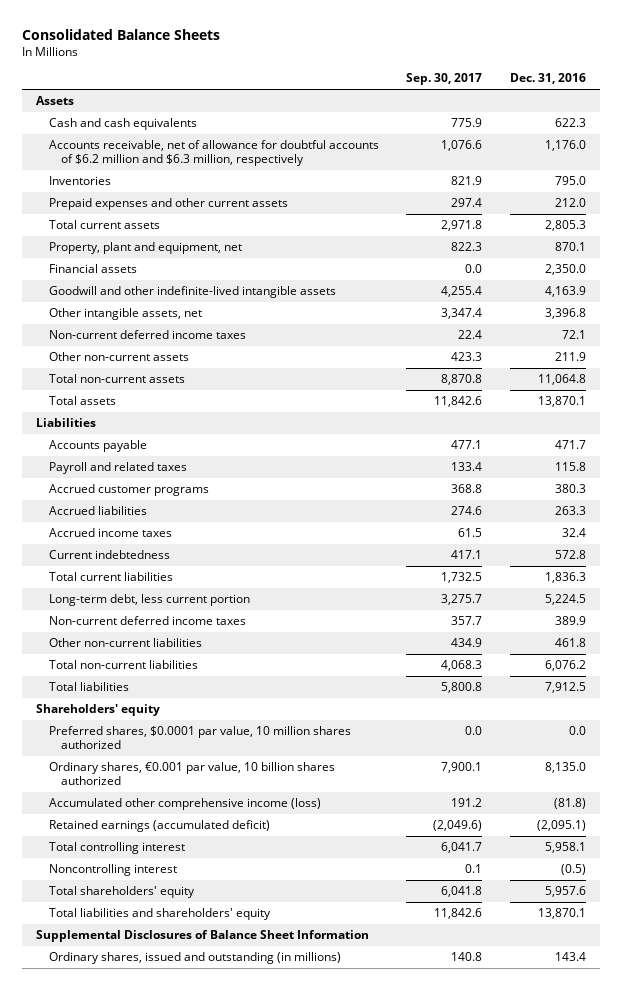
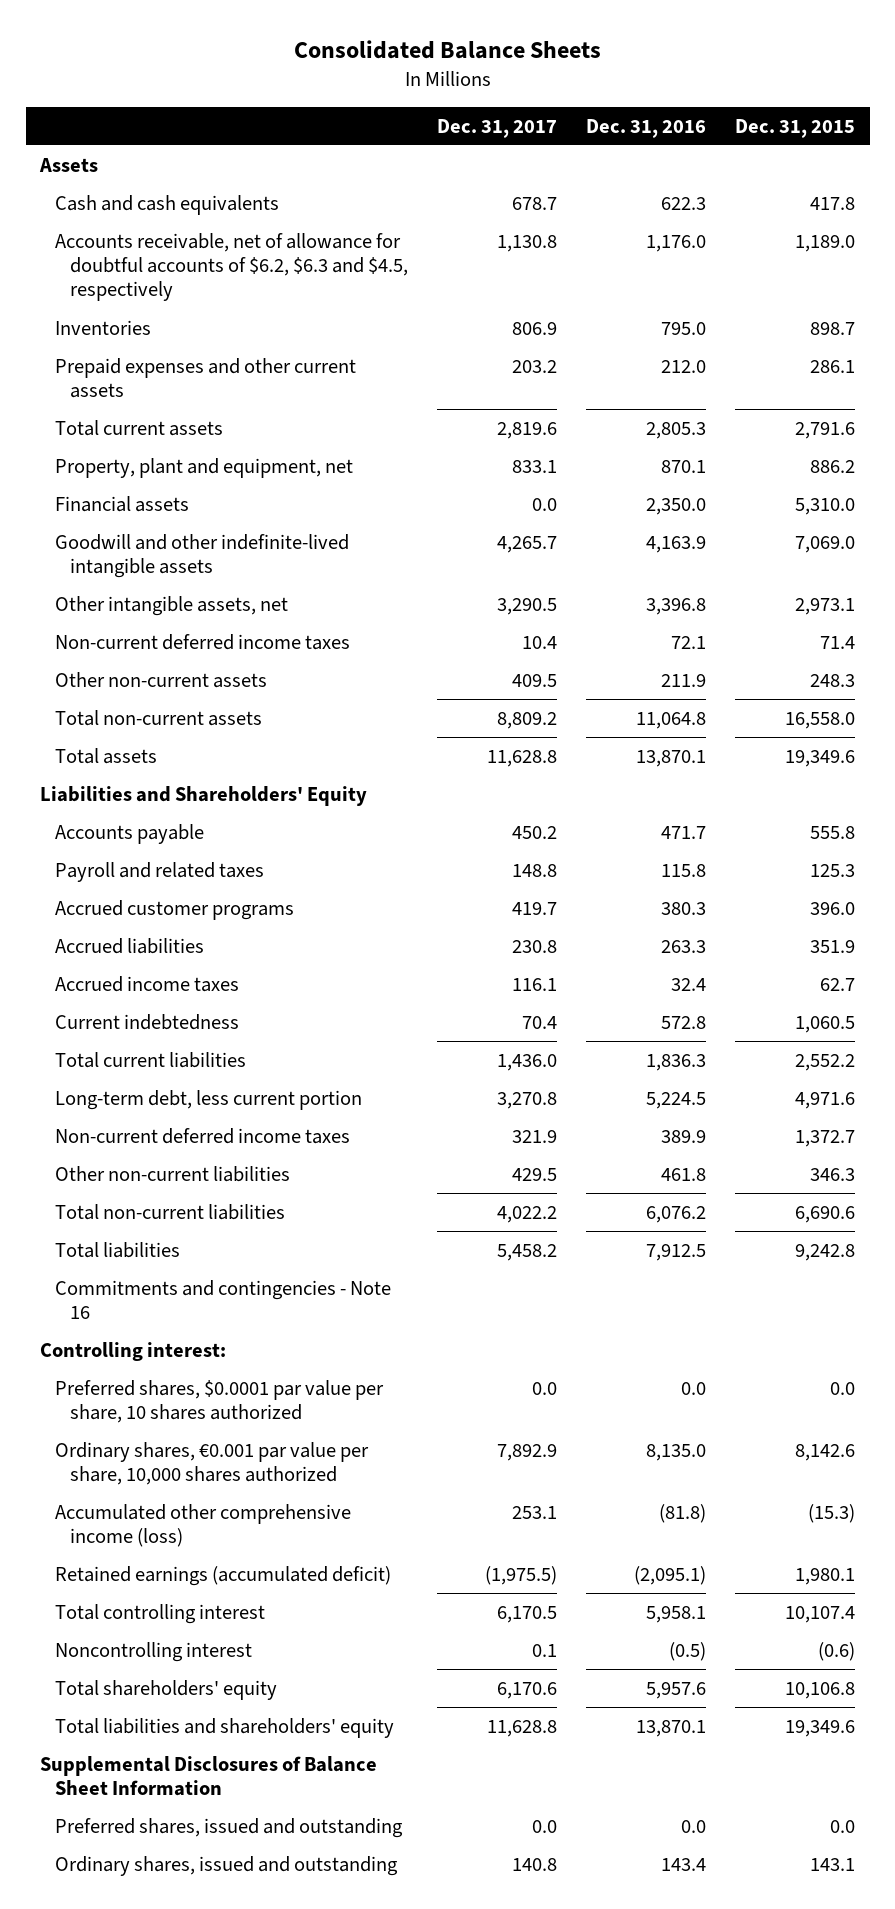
- | Sep. 30, 2017 | Dec. 31, 2016
+ | Dec. 31, 2017 | Dec. 31, 2016 | Dec. 31, 2015
- Accounts receivable, net of allowance for doubtful accounts of $6.2 million and $6.3 million, respectively | 1,076.6 | 1,176.0
+ Accounts receivable, net of allowance for doubtful accounts of $6.2, $6.3 and $4.5, respectively | 1,130.8 | 1,176.0 | 1,189.0
- Liabilities
+ Liabilities and Shareholders' Equity
- Shareholders' equity
- Preferred shares, $0.0001 par value, 10 million shares authorized | 0.0 | 0.0
- Ordinary shares, €0.001 par value, 10 billion shares authorized | 7,900.1 | 8,135.0
+ Commitments and contingencies - Note 16
+ Controlling interest:
+ Preferred shares, $0.0001 par value per share, 10 shares authorized | 0.0 | 0.0 | 0.0
+ Ordinary shares, €0.001 par value per share, 10,000 shares authorized | 7,892.9 | 8,135.0 | 8,142.6
- Ordinary shares, issued and outstanding (in millions) | 140.8 | 143.4
+ Preferred shares, issued and outstanding | 0.0 | 0.0 | 0.0
+ Ordinary shares, issued and outstanding | 140.8 | 143.4 | 143.1

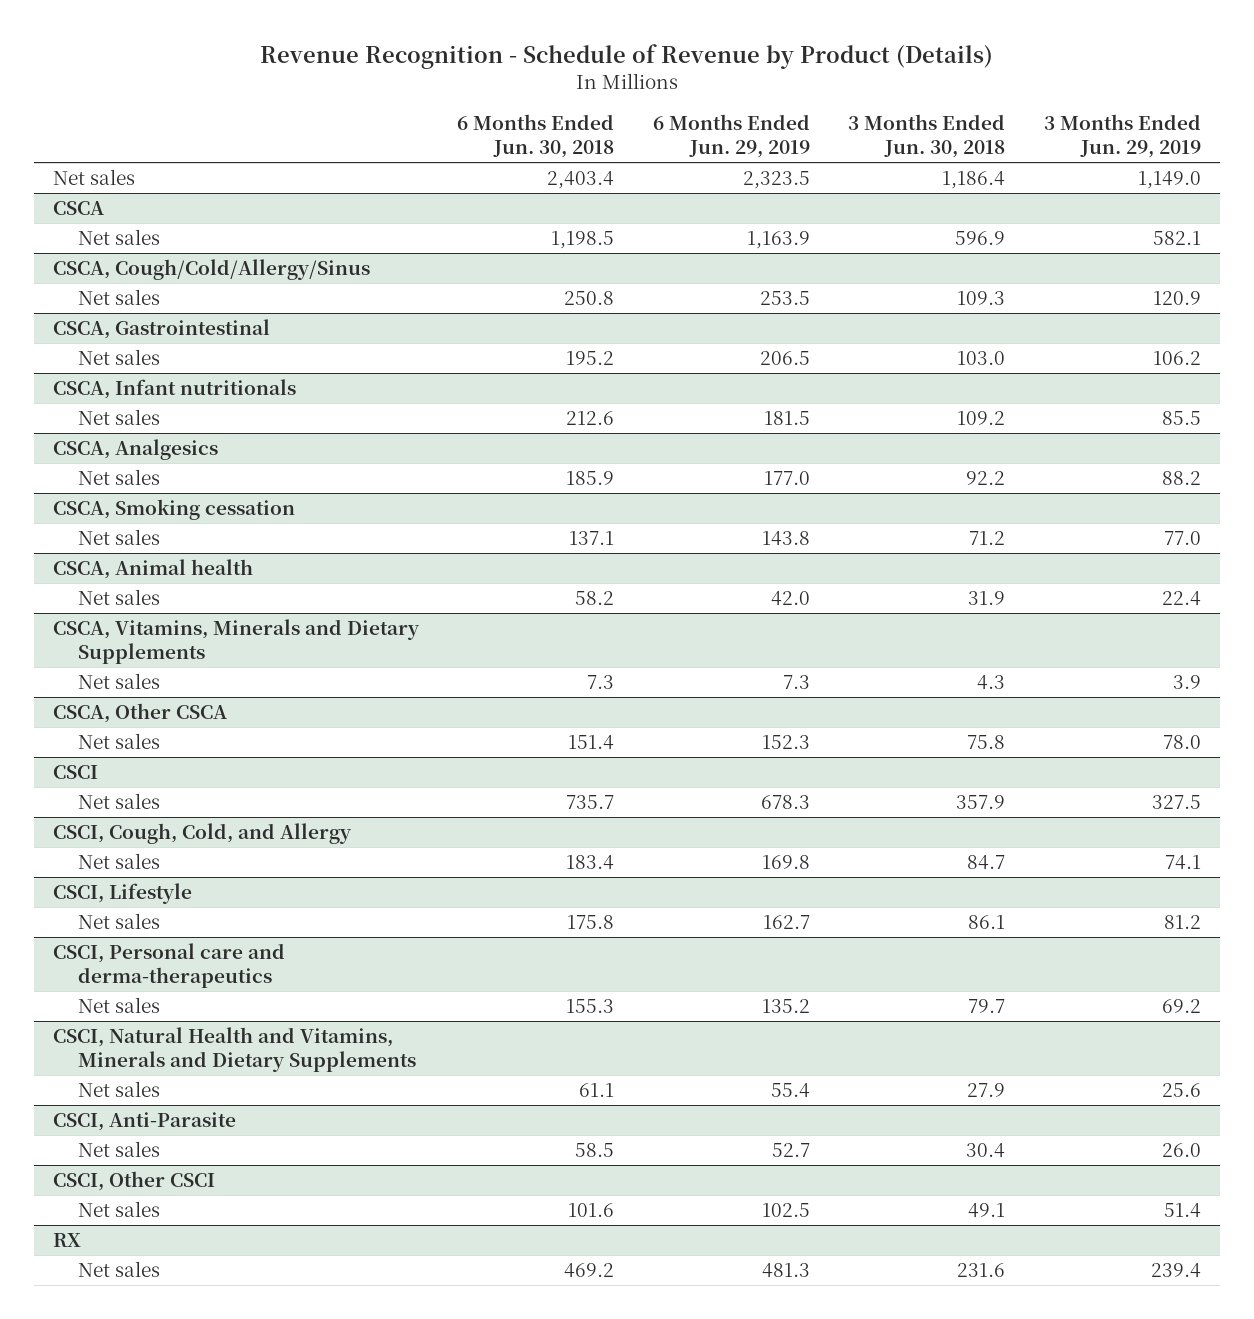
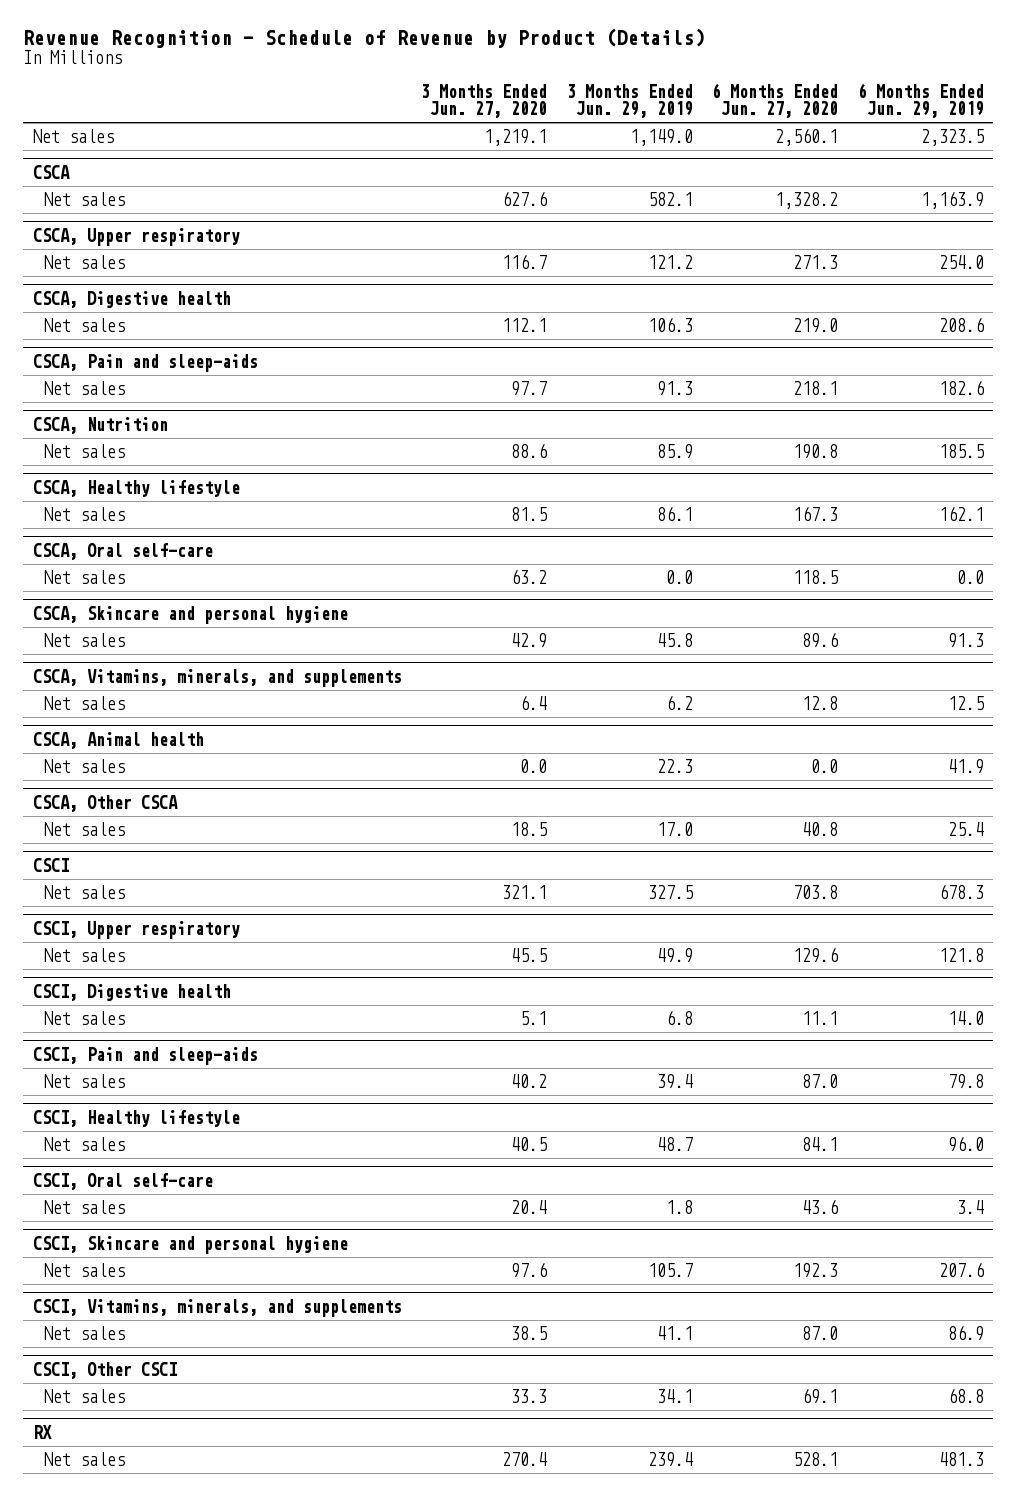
- | 6 Months Ended Jun. 30, 2018 | 6 Months Ended Jun. 29, 2019 | 3 Months Ended Jun. 30, 2018 | 3 Months Ended Jun. 29, 2019
+ | 3 Months Ended Jun. 27, 2020 | 3 Months Ended Jun. 29, 2019 | 6 Months Ended Jun. 27, 2020 | 6 Months Ended Jun. 29, 2019
- CSCA, Cough/Cold/Allergy/Sinus
- Net sales | 250.8 | 253.5 | 109.3 | 120.9
- CSCA, Gastrointestinal
- Net sales | 195.2 | 206.5 | 103.0 | 106.2
- CSCA, Infant nutritionals
- Net sales | 212.6 | 181.5 | 109.2 | 85.5
- CSCA, Analgesics
- Net sales | 185.9 | 177.0 | 92.2 | 88.2
- CSCA, Smoking cessation
- Net sales | 137.1 | 143.8 | 71.2 | 77.0
+ CSCA, Upper respiratory
+ Net sales | 116.7 | 121.2 | 271.3 | 254.0
+ CSCA, Digestive health
+ Net sales | 112.1 | 106.3 | 219.0 | 208.6
+ CSCA, Pain and sleep-aids
+ Net sales | 97.7 | 91.3 | 218.1 | 182.6
+ CSCA, Nutrition
+ Net sales | 88.6 | 85.9 | 190.8 | 185.5
+ CSCA, Healthy lifestyle
+ Net sales | 81.5 | 86.1 | 167.3 | 162.1
+ CSCA, Oral self-care
+ Net sales | 63.2 | 0.0 | 118.5 | 0.0
+ CSCA, Skincare and personal hygiene
+ Net sales | 42.9 | 45.8 | 89.6 | 91.3
+ CSCA, Vitamins, minerals, and supplements
+ Net sales | 6.4 | 6.2 | 12.8 | 12.5
@ CSCA, Animal health
- Net sales | 58.2 | 42.0 | 31.9 | 22.4
- CSCA, Vitamins, Minerals and Dietary Supplements
- Net sales | 7.3 | 7.3 | 4.3 | 3.9
@ CSCA, Animal health
+ Net sales | 0.0 | 22.3 | 0.0 | 41.9
@ CSCA, Other CSCA
- Net sales | 151.4 | 152.3 | 75.8 | 78.0
+ Net sales | 18.5 | 17.0 | 40.8 | 25.4
- CSCI, Cough, Cold, and Allergy
- Net sales | 183.4 | 169.8 | 84.7 | 74.1
- CSCI, Lifestyle
- Net sales | 175.8 | 162.7 | 86.1 | 81.2
- CSCI, Personal care and derma-therapeutics
- Net sales | 155.3 | 135.2 | 79.7 | 69.2
- CSCI, Natural Health and Vitamins, Minerals and Dietary Supplements
- Net sales | 61.1 | 55.4 | 27.9 | 25.6
- CSCI, Anti-Parasite
- Net sales | 58.5 | 52.7 | 30.4 | 26.0
+ CSCI, Upper respiratory
+ Net sales | 45.5 | 49.9 | 129.6 | 121.8
+ CSCI, Digestive health
+ Net sales | 5.1 | 6.8 | 11.1 | 14.0
+ CSCI, Pain and sleep-aids
+ Net sales | 40.2 | 39.4 | 87.0 | 79.8
+ CSCI, Healthy lifestyle
+ Net sales | 40.5 | 48.7 | 84.1 | 96.0
+ CSCI, Oral self-care
+ Net sales | 20.4 | 1.8 | 43.6 | 3.4
+ CSCI, Skincare and personal hygiene
+ Net sales | 97.6 | 105.7 | 192.3 | 207.6
+ CSCI, Vitamins, minerals, and supplements
+ Net sales | 38.5 | 41.1 | 87.0 | 86.9
@ CSCI, Other CSCI
- Net sales | 101.6 | 102.5 | 49.1 | 51.4
+ Net sales | 33.3 | 34.1 | 69.1 | 68.8

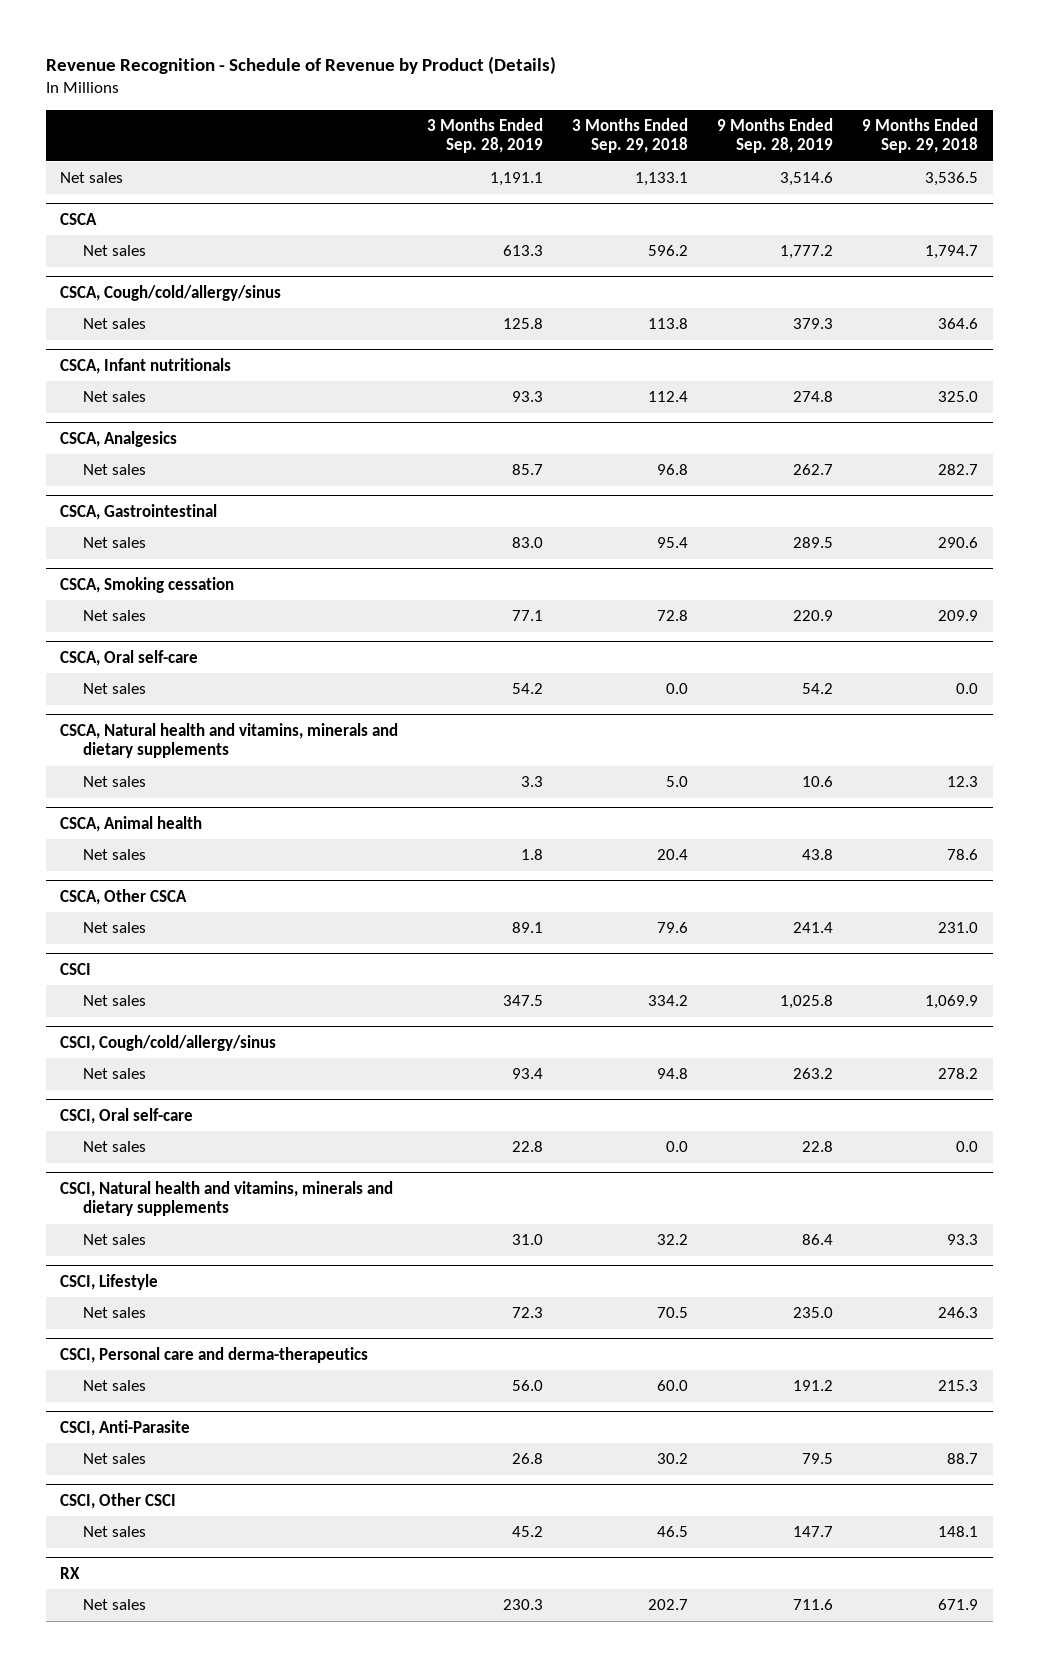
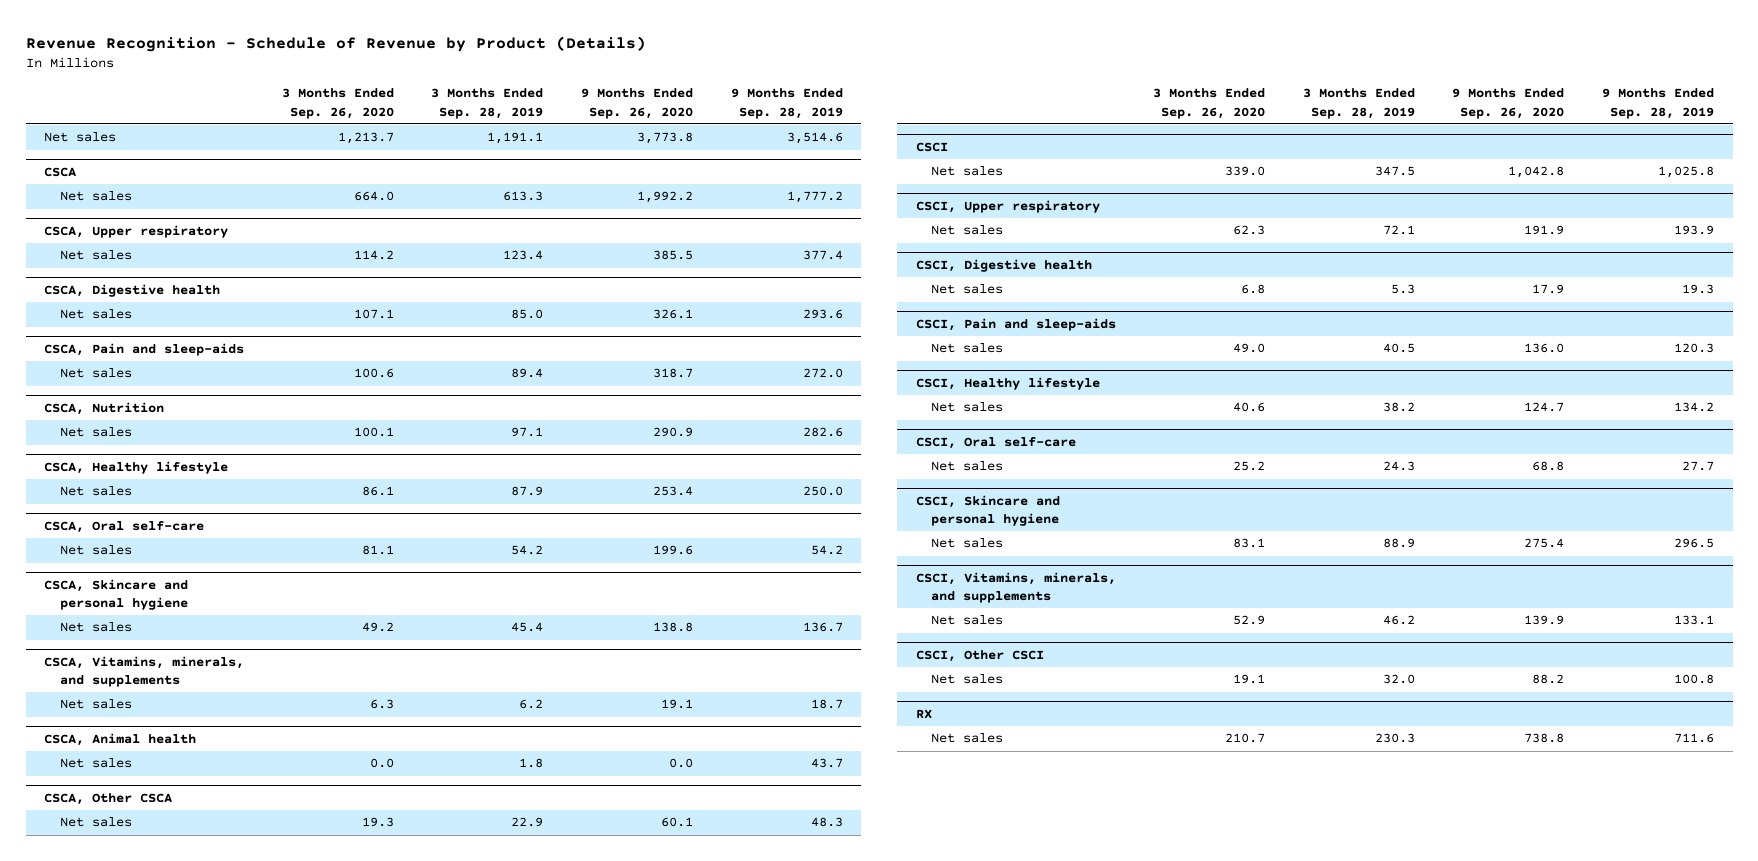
- | 3 Months Ended Sep. 28, 2019 | 3 Months Ended Sep. 29, 2018 | 9 Months Ended Sep. 28, 2019 | 9 Months Ended Sep. 29, 2018
+ | 3 Months Ended Sep. 26, 2020 | 3 Months Ended Sep. 28, 2019 | 9 Months Ended Sep. 26, 2020 | 9 Months Ended Sep. 28, 2019
- CSCA, Cough/cold/allergy/sinus
- Net sales | 125.8 | 113.8 | 379.3 | 364.6
- CSCA, Infant nutritionals
- Net sales | 93.3 | 112.4 | 274.8 | 325.0
- CSCA, Analgesics
- Net sales | 85.7 | 96.8 | 262.7 | 282.7
- CSCA, Gastrointestinal
- Net sales | 83.0 | 95.4 | 289.5 | 290.6
- CSCA, Smoking cessation
- Net sales | 77.1 | 72.8 | 220.9 | 209.9
+ CSCA, Upper respiratory
+ Net sales | 114.2 | 123.4 | 385.5 | 377.4
+ CSCA, Digestive health
+ Net sales | 107.1 | 85.0 | 326.1 | 293.6
+ CSCA, Pain and sleep-aids
+ Net sales | 100.6 | 89.4 | 318.7 | 272.0
+ CSCA, Nutrition
+ Net sales | 100.1 | 97.1 | 290.9 | 282.6
+ CSCA, Healthy lifestyle
+ Net sales | 86.1 | 87.9 | 253.4 | 250.0
- CSCA, Natural health and vitamins, minerals and dietary supplements
- Net sales | 3.3 | 5.0 | 10.6 | 12.3
+ CSCA, Skincare and personal hygiene
+ Net sales | 49.2 | 45.4 | 138.8 | 136.7
+ CSCA, Vitamins, minerals, and supplements
+ Net sales | 6.3 | 6.2 | 19.1 | 18.7
@ CSCA, Animal health
- Net sales | 1.8 | 20.4 | 43.8 | 78.6
+ Net sales | 0.0 | 1.8 | 0.0 | 43.7
@ CSCA, Other CSCA
- Net sales | 89.1 | 79.6 | 241.4 | 231.0
+ Net sales | 19.3 | 22.9 | 60.1 | 48.3
- CSCI, Cough/cold/allergy/sinus
- Net sales | 93.4 | 94.8 | 263.2 | 278.2
+ CSCI, Upper respiratory
+ Net sales | 62.3 | 72.1 | 191.9 | 193.9
+ CSCI, Digestive health
+ Net sales | 6.8 | 5.3 | 17.9 | 19.3
+ CSCI, Pain and sleep-aids
+ Net sales | 49.0 | 40.5 | 136.0 | 120.3
+ CSCI, Healthy lifestyle
+ Net sales | 40.6 | 38.2 | 124.7 | 134.2
@ CSCI, Oral self-care
- Net sales | 22.8 | 0.0 | 22.8 | 0.0
- CSCI, Natural health and vitamins, minerals and dietary supplements
- Net sales | 31.0 | 32.2 | 86.4 | 93.3
- CSCI, Lifestyle
- Net sales | 72.3 | 70.5 | 235.0 | 246.3
- CSCI, Personal care and derma-therapeutics
- Net sales | 56.0 | 60.0 | 191.2 | 215.3
- CSCI, Anti-Parasite
- Net sales | 26.8 | 30.2 | 79.5 | 88.7
@ CSCI, Oral self-care
+ Net sales | 25.2 | 24.3 | 68.8 | 27.7
+ CSCI, Skincare and personal hygiene
+ Net sales | 83.1 | 88.9 | 275.4 | 296.5
+ CSCI, Vitamins, minerals, and supplements
+ Net sales | 52.9 | 46.2 | 139.9 | 133.1
@ CSCI, Other CSCI
- Net sales | 45.2 | 46.5 | 147.7 | 148.1
+ Net sales | 19.1 | 32.0 | 88.2 | 100.8

